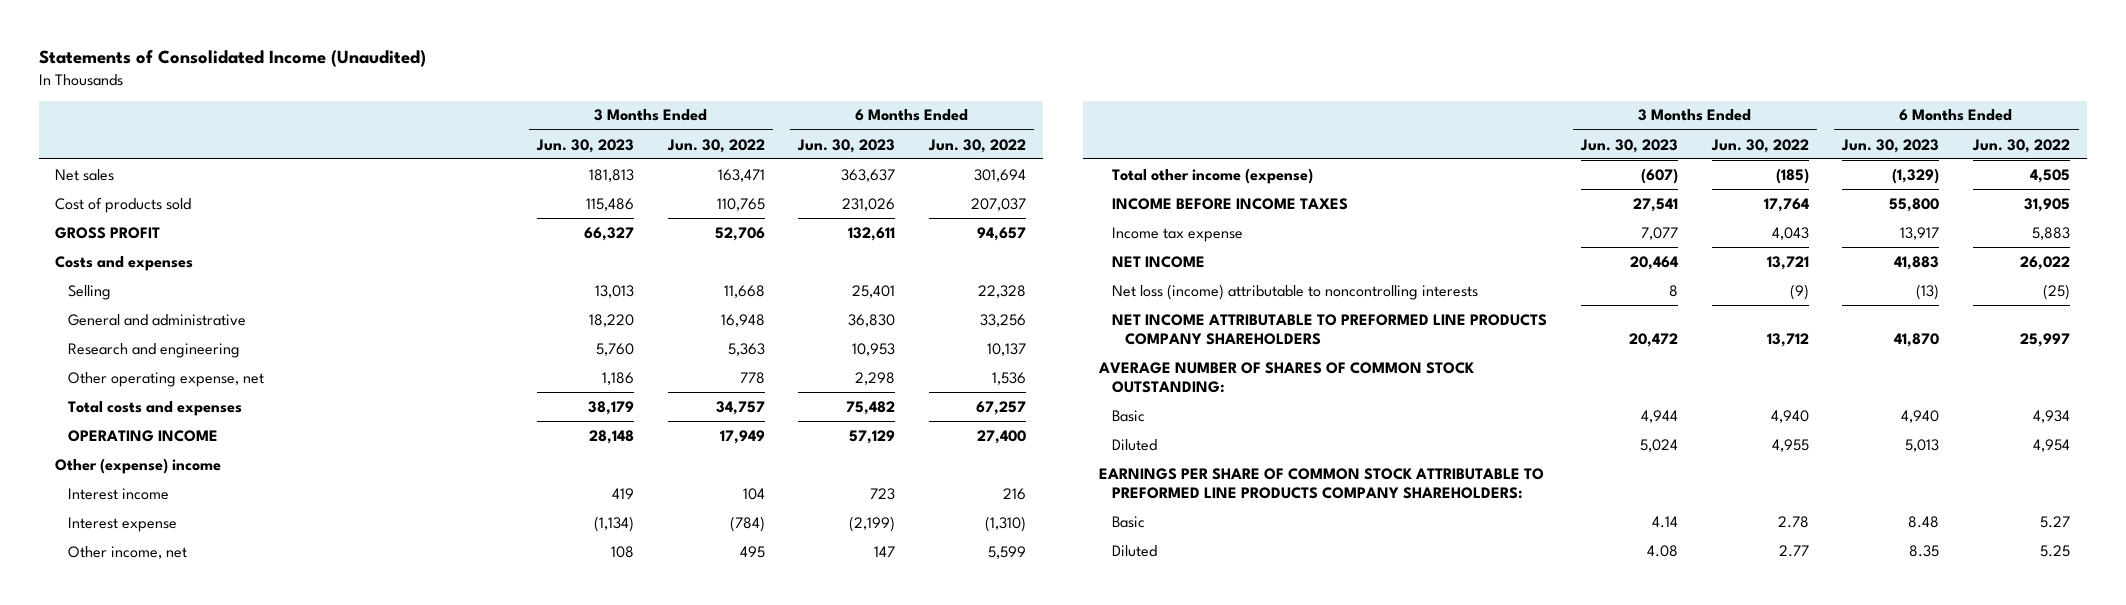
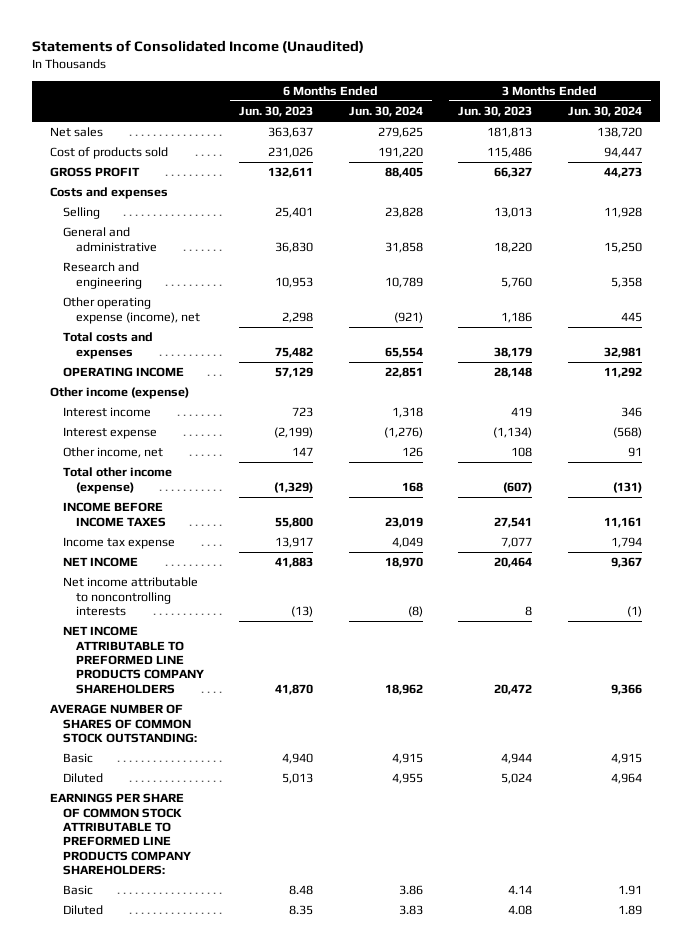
- | 3 Months Ended Jun. 30, 2023 | 3 Months Ended Jun. 30, 2022 | 6 Months Ended Jun. 30, 2023 | 6 Months Ended Jun. 30, 2022
+ | 6 Months Ended Jun. 30, 2023 | 6 Months Ended Jun. 30, 2024 | 3 Months Ended Jun. 30, 2023 | 3 Months Ended Jun. 30, 2024
- Other operating expense, net | 1,186 | 778 | 2,298 | 1,536
+ Other operating expense (income), net | 2,298 | (921) | 1,186 | 445
- Other (expense) income
+ Other income (expense)
- Net loss (income) attributable to noncontrolling interests | 8 | (9) | (13) | (25)
+ Net income attributable to noncontrolling interests | (13) | (8) | 8 | (1)

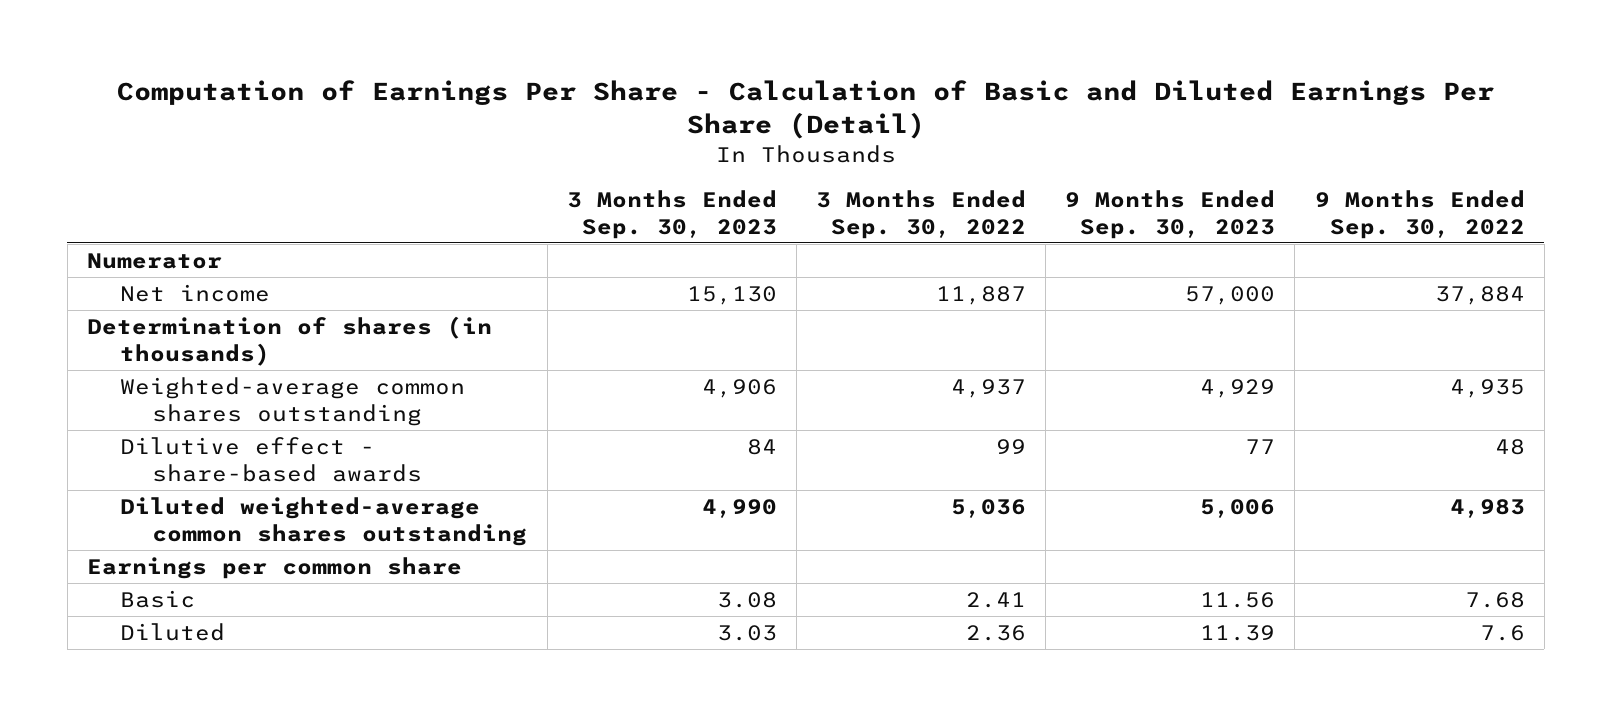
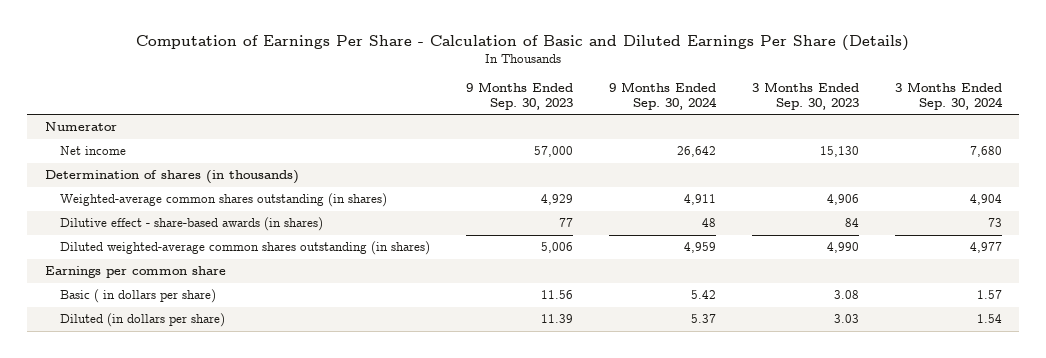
- Computation of Earnings Per Share - Calculation of Basic and Diluted Earnings Per Share (Detail)
+ Computation of Earnings Per Share - Calculation of Basic and Diluted Earnings Per Share (Details)
- | 3 Months Ended Sep. 30, 2023 | 3 Months Ended Sep. 30, 2022 | 9 Months Ended Sep. 30, 2023 | 9 Months Ended Sep. 30, 2022
+ | 9 Months Ended Sep. 30, 2023 | 9 Months Ended Sep. 30, 2024 | 3 Months Ended Sep. 30, 2023 | 3 Months Ended Sep. 30, 2024
- Weighted-average common shares outstanding | 4,906 | 4,937 | 4,929 | 4,935
- Dilutive effect - share-based awards | 84 | 99 | 77 | 48
- Diluted weighted-average common shares outstanding | 4,990 | 5,036 | 5,006 | 4,983
+ Weighted-average common shares outstanding (in shares) | 4,929 | 4,911 | 4,906 | 4,904
+ Dilutive effect - share-based awards (in shares) | 77 | 48 | 84 | 73
+ Diluted weighted-average common shares outstanding (in shares) | 5,006 | 4,959 | 4,990 | 4,977
- Basic | 3.08 | 2.41 | 11.56 | 7.68
- Diluted | 3.03 | 2.36 | 11.39 | 7.6
+ Basic ( in dollars per share) | 11.56 | 5.42 | 3.08 | 1.57
+ Diluted (in dollars per share) | 11.39 | 5.37 | 3.03 | 1.54

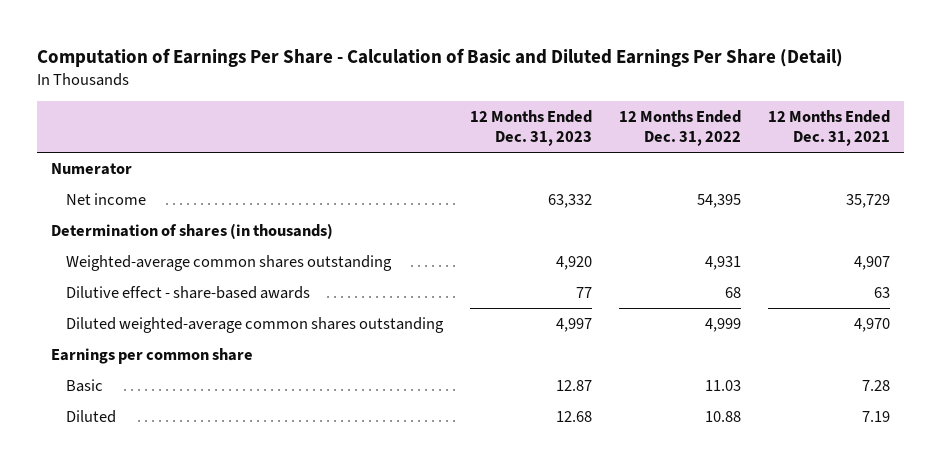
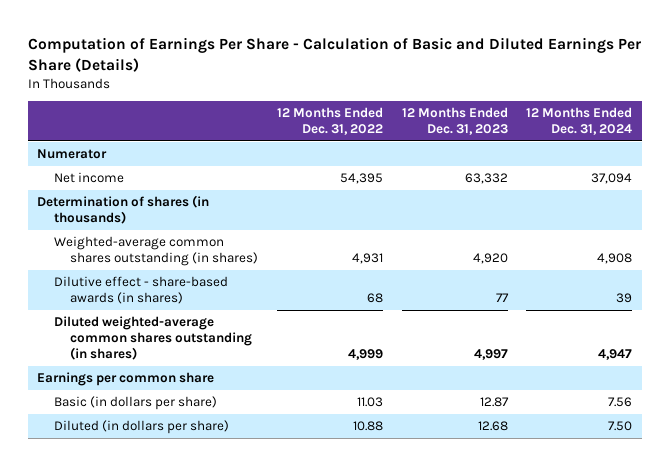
- Computation of Earnings Per Share - Calculation of Basic and Diluted Earnings Per Share (Detail)
+ Computation of Earnings Per Share - Calculation of Basic and Diluted Earnings Per Share (Details)
- | 12 Months Ended Dec. 31, 2023 | 12 Months Ended Dec. 31, 2022 | 12 Months Ended Dec. 31, 2021
+ | 12 Months Ended Dec. 31, 2022 | 12 Months Ended Dec. 31, 2023 | 12 Months Ended Dec. 31, 2024
- Weighted-average common shares outstanding | 4,920 | 4,931 | 4,907
- Dilutive effect - share-based awards | 77 | 68 | 63
- Diluted weighted-average common shares outstanding | 4,997 | 4,999 | 4,970
+ Weighted-average common shares outstanding (in shares) | 4,931 | 4,920 | 4,908
+ Dilutive effect - share-based awards (in shares) | 68 | 77 | 39
+ Diluted weighted-average common shares outstanding (in shares) | 4,999 | 4,997 | 4,947
- Basic | 12.87 | 11.03 | 7.28
- Diluted | 12.68 | 10.88 | 7.19
+ Basic (in dollars per share) | 11.03 | 12.87 | 7.56
+ Diluted (in dollars per share) | 10.88 | 12.68 | 7.50

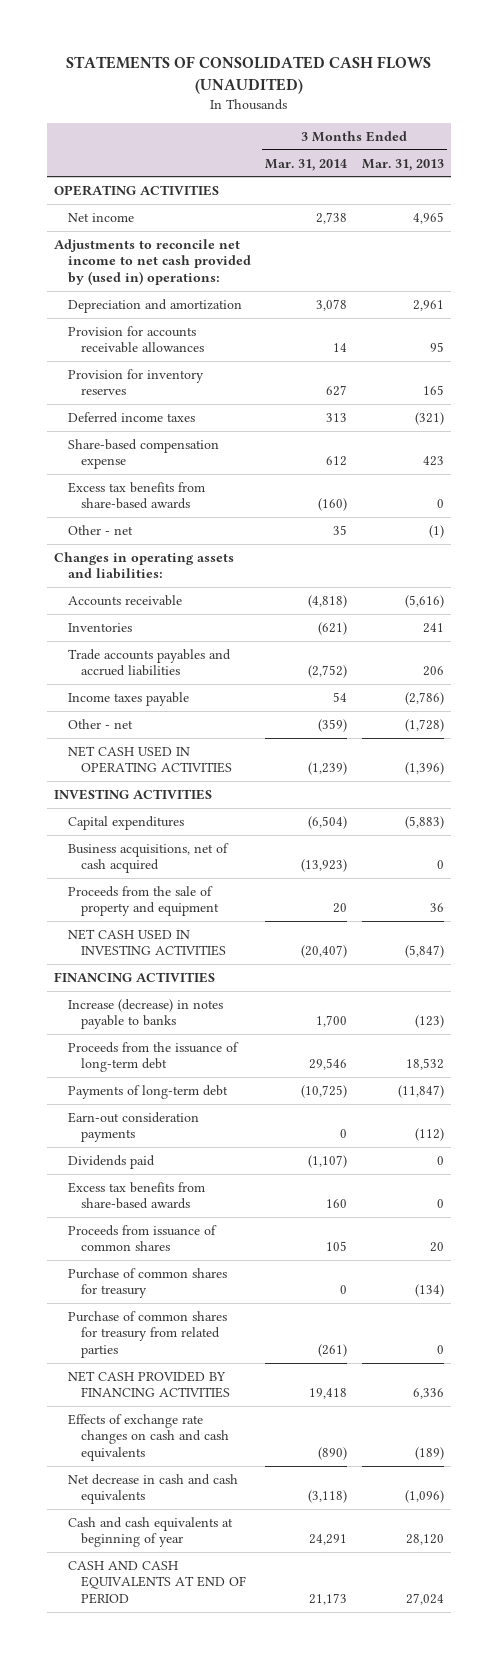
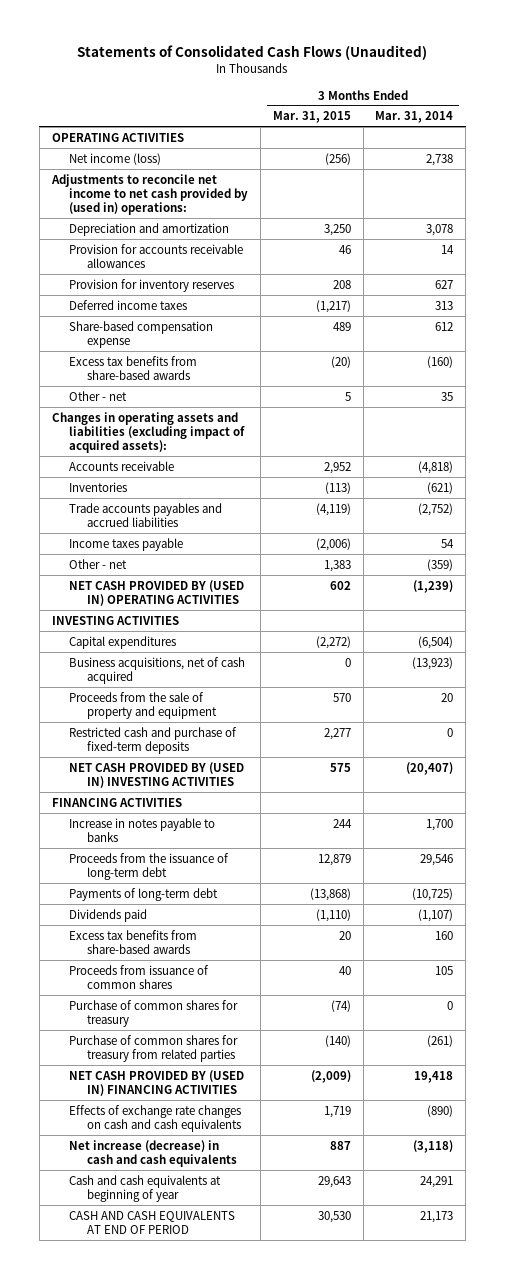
- STATEMENTS OF CONSOLIDATED CASH FLOWS (UNAUDITED)
+ Statements of Consolidated Cash Flows (Unaudited)
- | 3 Months Ended Mar. 31, 2014 | 3 Months Ended Mar. 31, 2013
+ | 3 Months Ended Mar. 31, 2015 | 3 Months Ended Mar. 31, 2014
- Net income | 2,738 | 4,965
+ Net income (loss) | (256) | 2,738
- Changes in operating assets and liabilities:
+ Changes in operating assets and liabilities (excluding impact of acquired assets):
- NET CASH USED IN OPERATING ACTIVITIES | (1,239) | (1,396)
+ NET CASH PROVIDED BY (USED IN) OPERATING ACTIVITIES | 602 | (1,239)
- NET CASH USED IN INVESTING ACTIVITIES | (20,407) | (5,847)
+ Restricted cash and purchase of fixed-term deposits | 2,277 | 0
+ NET CASH PROVIDED BY (USED IN) INVESTING ACTIVITIES | 575 | (20,407)
- Increase (decrease) in notes payable to banks | 1,700 | (123)
+ Increase in notes payable to banks | 244 | 1,700
- Earn-out consideration payments | 0 | (112)
- NET CASH PROVIDED BY FINANCING ACTIVITIES | 19,418 | 6,336
+ NET CASH PROVIDED BY (USED IN) FINANCING ACTIVITIES | (2,009) | 19,418
- Net decrease in cash and cash equivalents | (3,118) | (1,096)
+ Net increase (decrease) in cash and cash equivalents | 887 | (3,118)

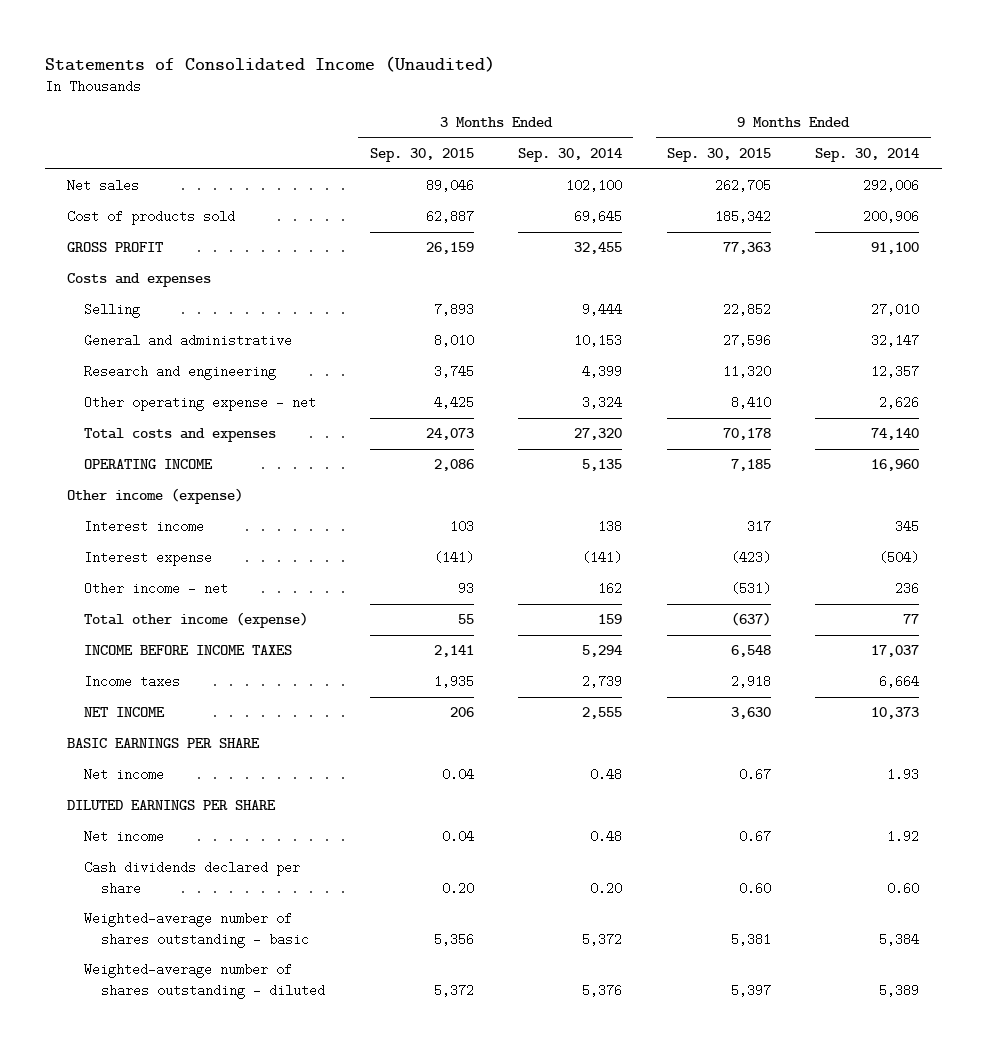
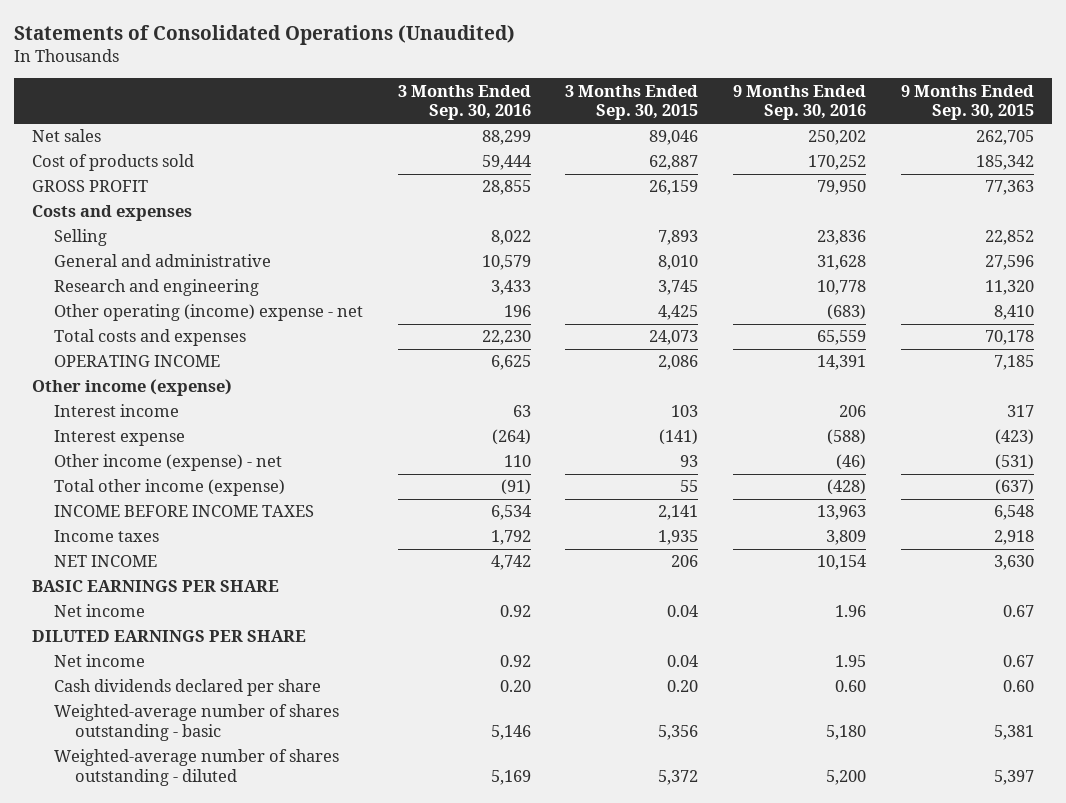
- Statements of Consolidated Income (Unaudited)
+ Statements of Consolidated Operations (Unaudited)
- | 3 Months Ended Sep. 30, 2015 | 3 Months Ended Sep. 30, 2014 | 9 Months Ended Sep. 30, 2015 | 9 Months Ended Sep. 30, 2014
+ | 3 Months Ended Sep. 30, 2016 | 3 Months Ended Sep. 30, 2015 | 9 Months Ended Sep. 30, 2016 | 9 Months Ended Sep. 30, 2015
- Other operating expense - net | 4,425 | 3,324 | 8,410 | 2,626
+ Other operating (income) expense - net | 196 | 4,425 | (683) | 8,410
- Other income - net | 93 | 162 | (531) | 236
+ Other income (expense) - net | 110 | 93 | (46) | (531)

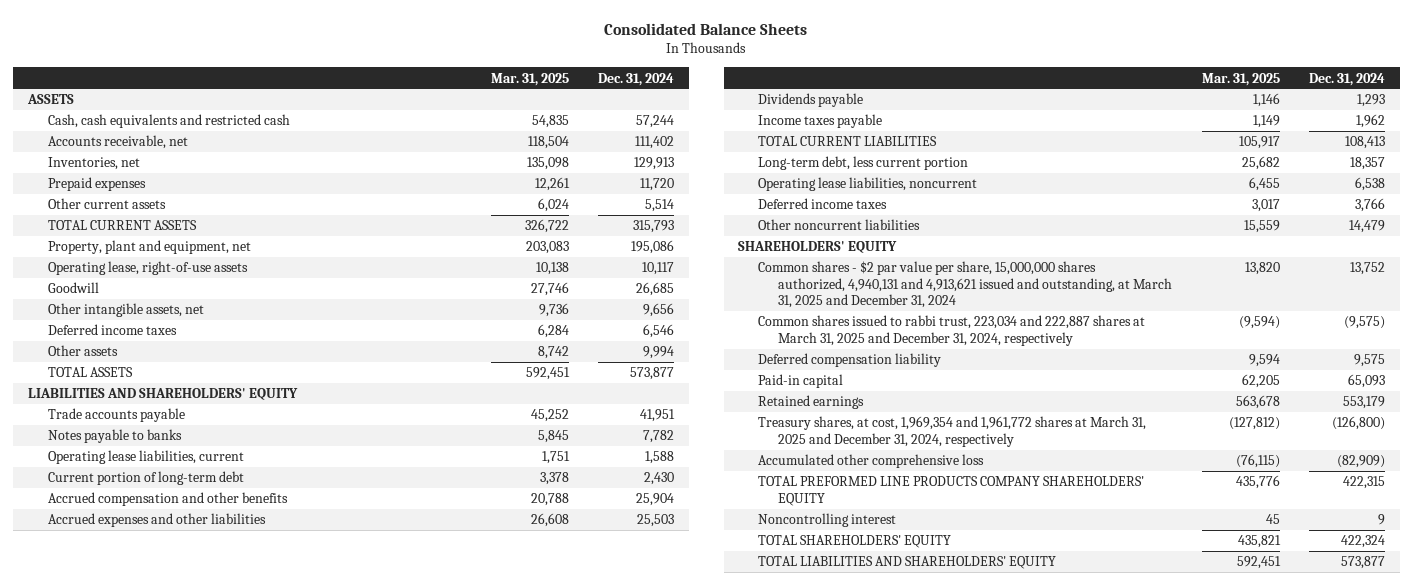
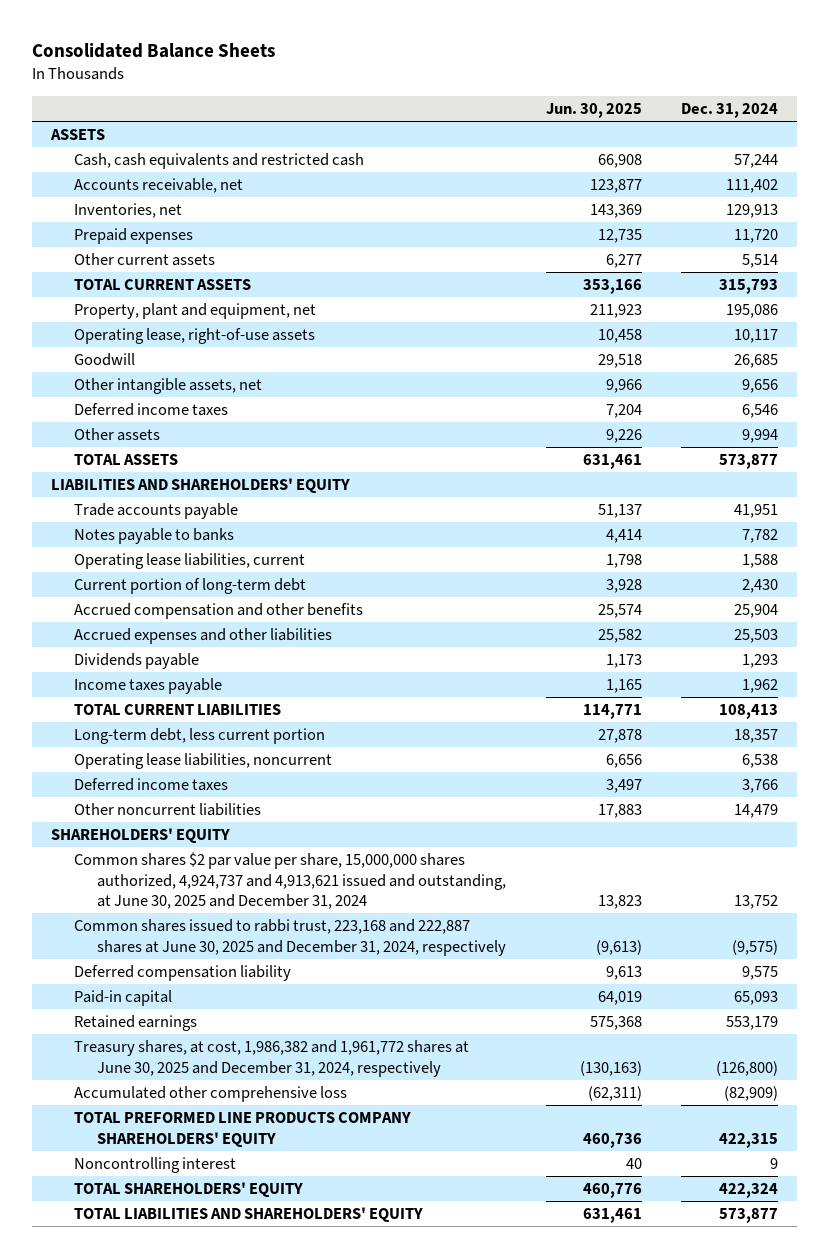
- | Mar. 31, 2025 | Dec. 31, 2024
+ | Jun. 30, 2025 | Dec. 31, 2024
- Common shares - $2 par value per share, 15,000,000 shares authorized, 4,940,131 and 4,913,621 issued and outstanding, at March 31, 2025 and December 31, 2024 | 13,820 | 13,752
- Common shares issued to rabbi trust, 223,034 and 222,887 shares at March 31, 2025 and December 31, 2024, respectively | (9,594) | (9,575)
+ Common shares $2 par value per share, 15,000,000 shares authorized, 4,924,737 and 4,913,621 issued and outstanding, at June 30, 2025 and December 31, 2024 | 13,823 | 13,752
+ Common shares issued to rabbi trust, 223,168 and 222,887 shares at June 30, 2025 and December 31, 2024, respectively | (9,613) | (9,575)
- Treasury shares, at cost, 1,969,354 and 1,961,772 shares at March 31, 2025 and December 31, 2024, respectively | (127,812) | (126,800)
+ Treasury shares, at cost, 1,986,382 and 1,961,772 shares at June 30, 2025 and December 31, 2024, respectively | (130,163) | (126,800)

